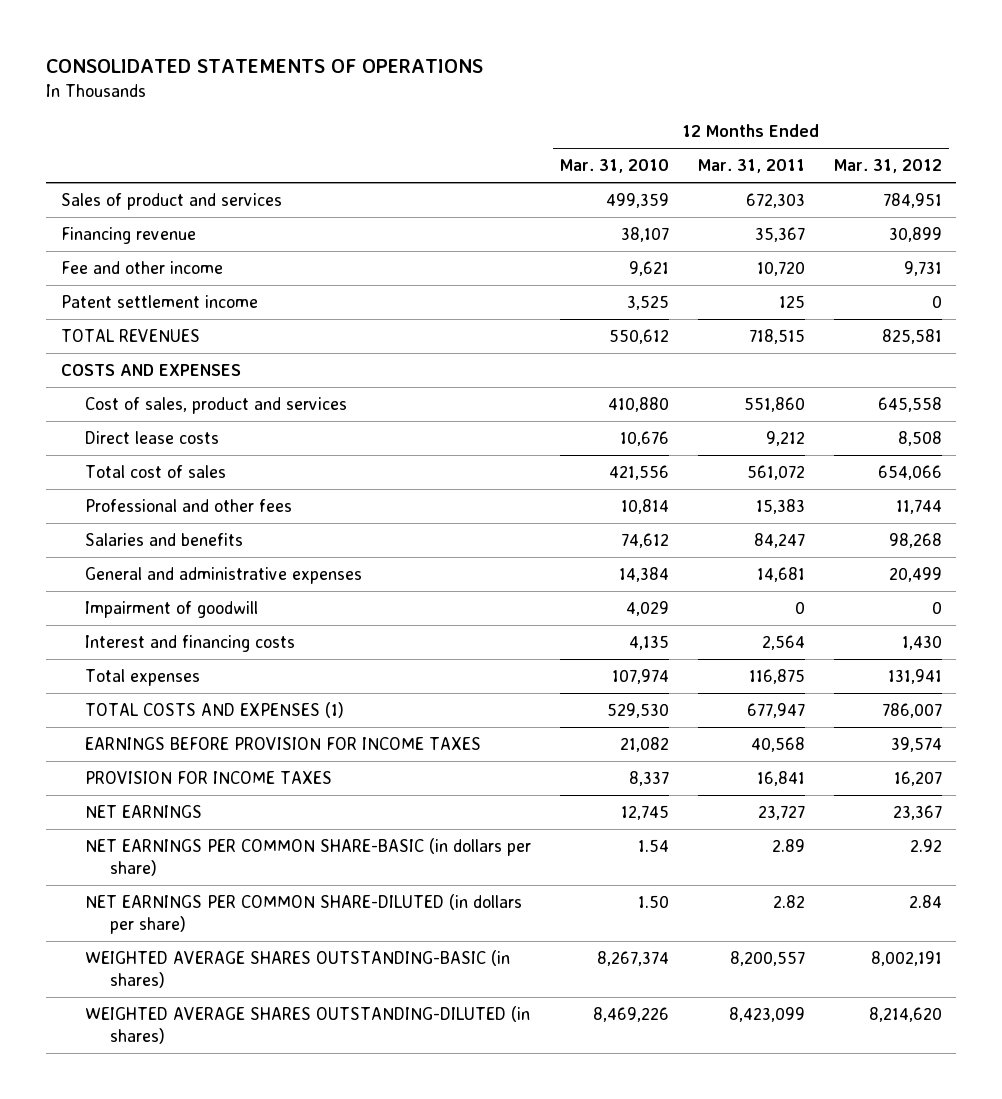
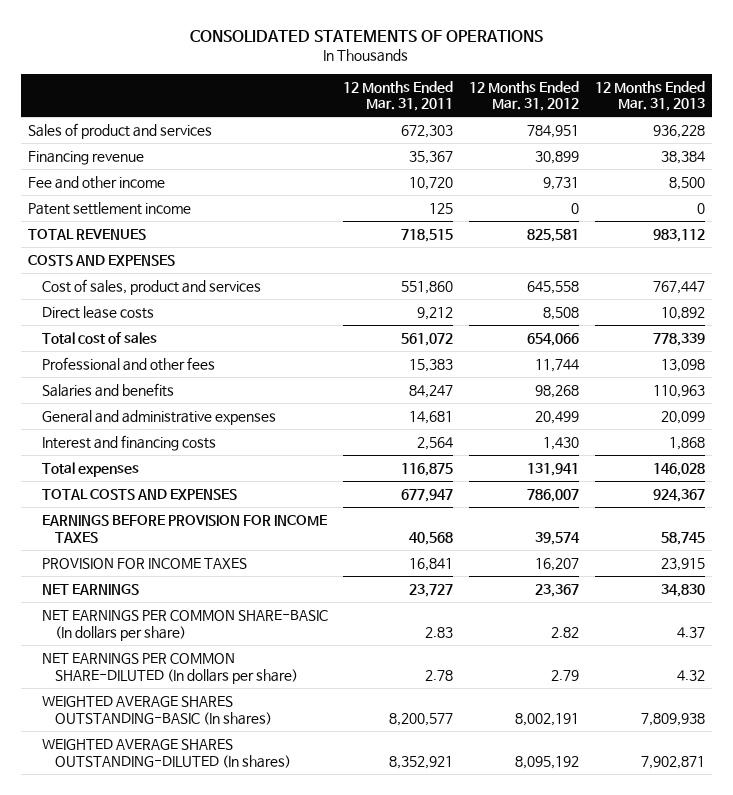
- | 12 Months Ended Mar. 31, 2010 | 12 Months Ended Mar. 31, 2011 | 12 Months Ended Mar. 31, 2012
+ | 12 Months Ended Mar. 31, 2011 | 12 Months Ended Mar. 31, 2012 | 12 Months Ended Mar. 31, 2013
- Impairment of goodwill | 4,029 | 0 | 0
- TOTAL COSTS AND EXPENSES (1) | 529,530 | 677,947 | 786,007
+ TOTAL COSTS AND EXPENSES | 677,947 | 786,007 | 924,367
- NET EARNINGS PER COMMON SHARE-BASIC (in dollars per share) | 1.54 | 2.89 | 2.92
- NET EARNINGS PER COMMON SHARE-DILUTED (in dollars per share) | 1.50 | 2.82 | 2.84
- WEIGHTED AVERAGE SHARES OUTSTANDING-BASIC (in shares) | 8,267,374 | 8,200,557 | 8,002,191
- WEIGHTED AVERAGE SHARES OUTSTANDING-DILUTED (in shares) | 8,469,226 | 8,423,099 | 8,214,620
+ NET EARNINGS PER COMMON SHARE-BASIC (In dollars per share) | 2.83 | 2.82 | 4.37
+ NET EARNINGS PER COMMON SHARE-DILUTED (In dollars per share) | 2.78 | 2.79 | 4.32
+ WEIGHTED AVERAGE SHARES OUTSTANDING-BASIC (In shares) | 8,200,577 | 8,002,191 | 7,809,938
+ WEIGHTED AVERAGE SHARES OUTSTANDING-DILUTED (In shares) | 8,352,921 | 8,095,192 | 7,902,871

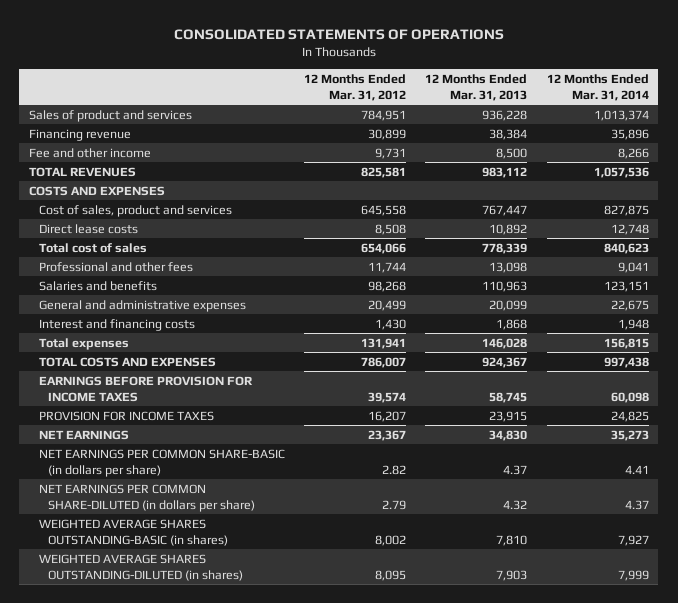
- | 12 Months Ended Mar. 31, 2011 | 12 Months Ended Mar. 31, 2012 | 12 Months Ended Mar. 31, 2013
+ | 12 Months Ended Mar. 31, 2012 | 12 Months Ended Mar. 31, 2013 | 12 Months Ended Mar. 31, 2014
- Patent settlement income | 125 | 0 | 0
- NET EARNINGS PER COMMON SHARE-BASIC (In dollars per share) | 2.83 | 2.82 | 4.37
- NET EARNINGS PER COMMON SHARE-DILUTED (In dollars per share) | 2.78 | 2.79 | 4.32
- WEIGHTED AVERAGE SHARES OUTSTANDING-BASIC (In shares) | 8,200,577 | 8,002,191 | 7,809,938
- WEIGHTED AVERAGE SHARES OUTSTANDING-DILUTED (In shares) | 8,352,921 | 8,095,192 | 7,902,871
+ NET EARNINGS PER COMMON SHARE-BASIC (in dollars per share) | 2.82 | 4.37 | 4.41
+ NET EARNINGS PER COMMON SHARE-DILUTED (in dollars per share) | 2.79 | 4.32 | 4.37
+ WEIGHTED AVERAGE SHARES OUTSTANDING-BASIC (in shares) | 8,002 | 7,810 | 7,927
+ WEIGHTED AVERAGE SHARES OUTSTANDING-DILUTED (in shares) | 8,095 | 7,903 | 7,999

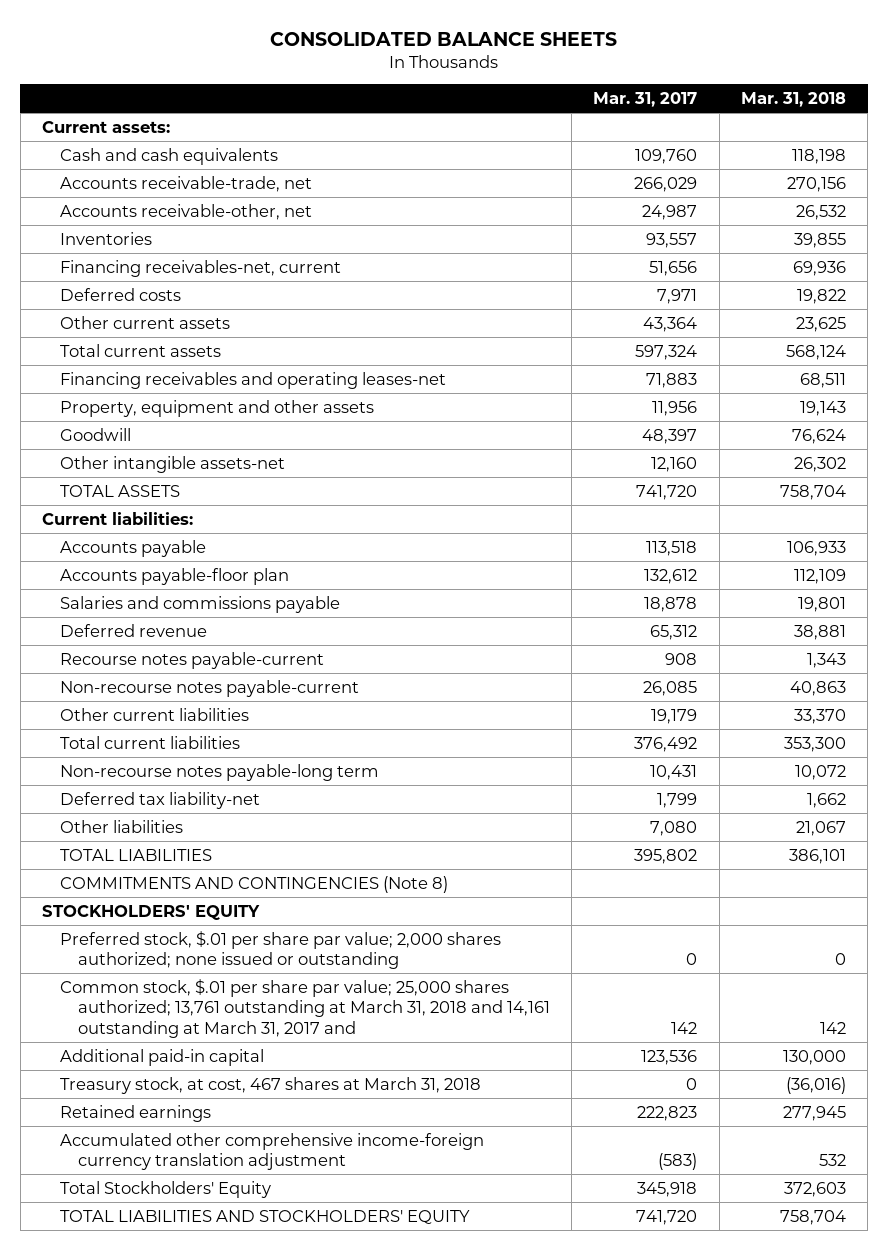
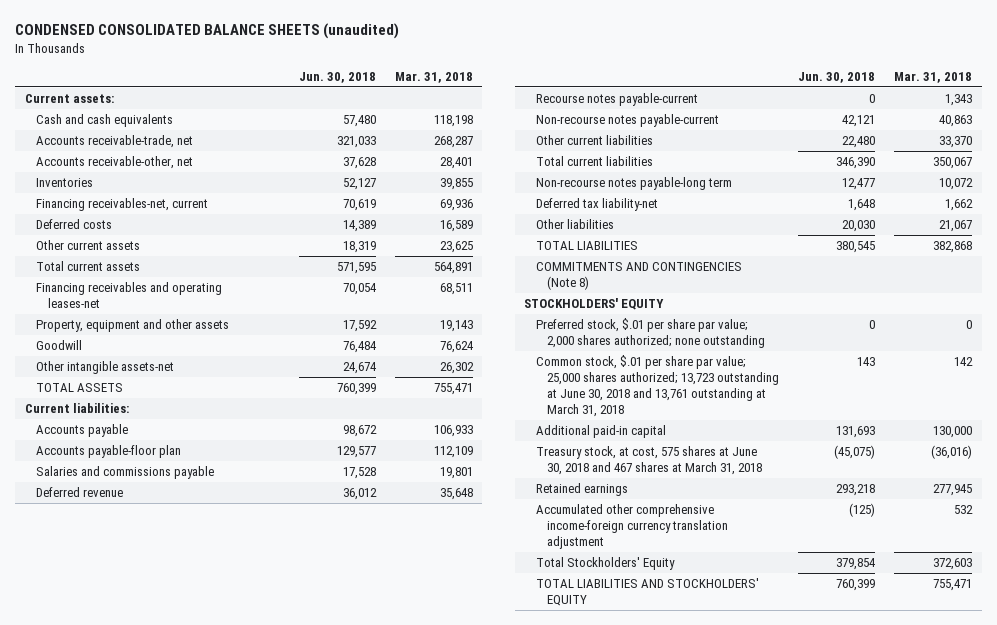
- CONSOLIDATED BALANCE SHEETS
+ CONDENSED CONSOLIDATED BALANCE SHEETS (unaudited)
- | Mar. 31, 2017 | Mar. 31, 2018
+ | Jun. 30, 2018 | Mar. 31, 2018
- Accounts receivable-trade, net | 266,029 | 270,156
- Accounts receivable-other, net | 24,987 | 26,532
+ Accounts receivable-trade, net | 321,033 | 268,287
+ Accounts receivable-other, net | 37,628 | 28,401
- Deferred costs | 7,971 | 19,822
+ Deferred costs | 14,389 | 16,589
- Total current assets | 597,324 | 568,124
+ Total current assets | 571,595 | 564,891
- TOTAL ASSETS | 741,720 | 758,704
+ TOTAL ASSETS | 760,399 | 755,471
- Deferred revenue | 65,312 | 38,881
+ Deferred revenue | 36,012 | 35,648
- Total current liabilities | 376,492 | 353,300
+ Total current liabilities | 346,390 | 350,067
- TOTAL LIABILITIES | 395,802 | 386,101
+ TOTAL LIABILITIES | 380,545 | 382,868
- Preferred stock, $.01 per share par value; 2,000 shares authorized; none issued or outstanding | 0 | 0
- Common stock, $.01 per share par value; 25,000 shares authorized; 13,761 outstanding at March 31, 2018 and 14,161 outstanding at March 31, 2017 and | 142 | 142
+ Preferred stock, $.01 per share par value; 2,000 shares authorized; none outstanding | 0 | 0
+ Common stock, $.01 per share par value; 25,000 shares authorized; 13,723 outstanding at June 30, 2018 and 13,761 outstanding at March 31, 2018 | 143 | 142
- Treasury stock, at cost, 467 shares at March 31, 2018 | 0 | (36,016)
+ Treasury stock, at cost, 575 shares at June 30, 2018 and 467 shares at March 31, 2018 | (45,075) | (36,016)
- TOTAL LIABILITIES AND STOCKHOLDERS' EQUITY | 741,720 | 758,704
+ TOTAL LIABILITIES AND STOCKHOLDERS' EQUITY | 760,399 | 755,471

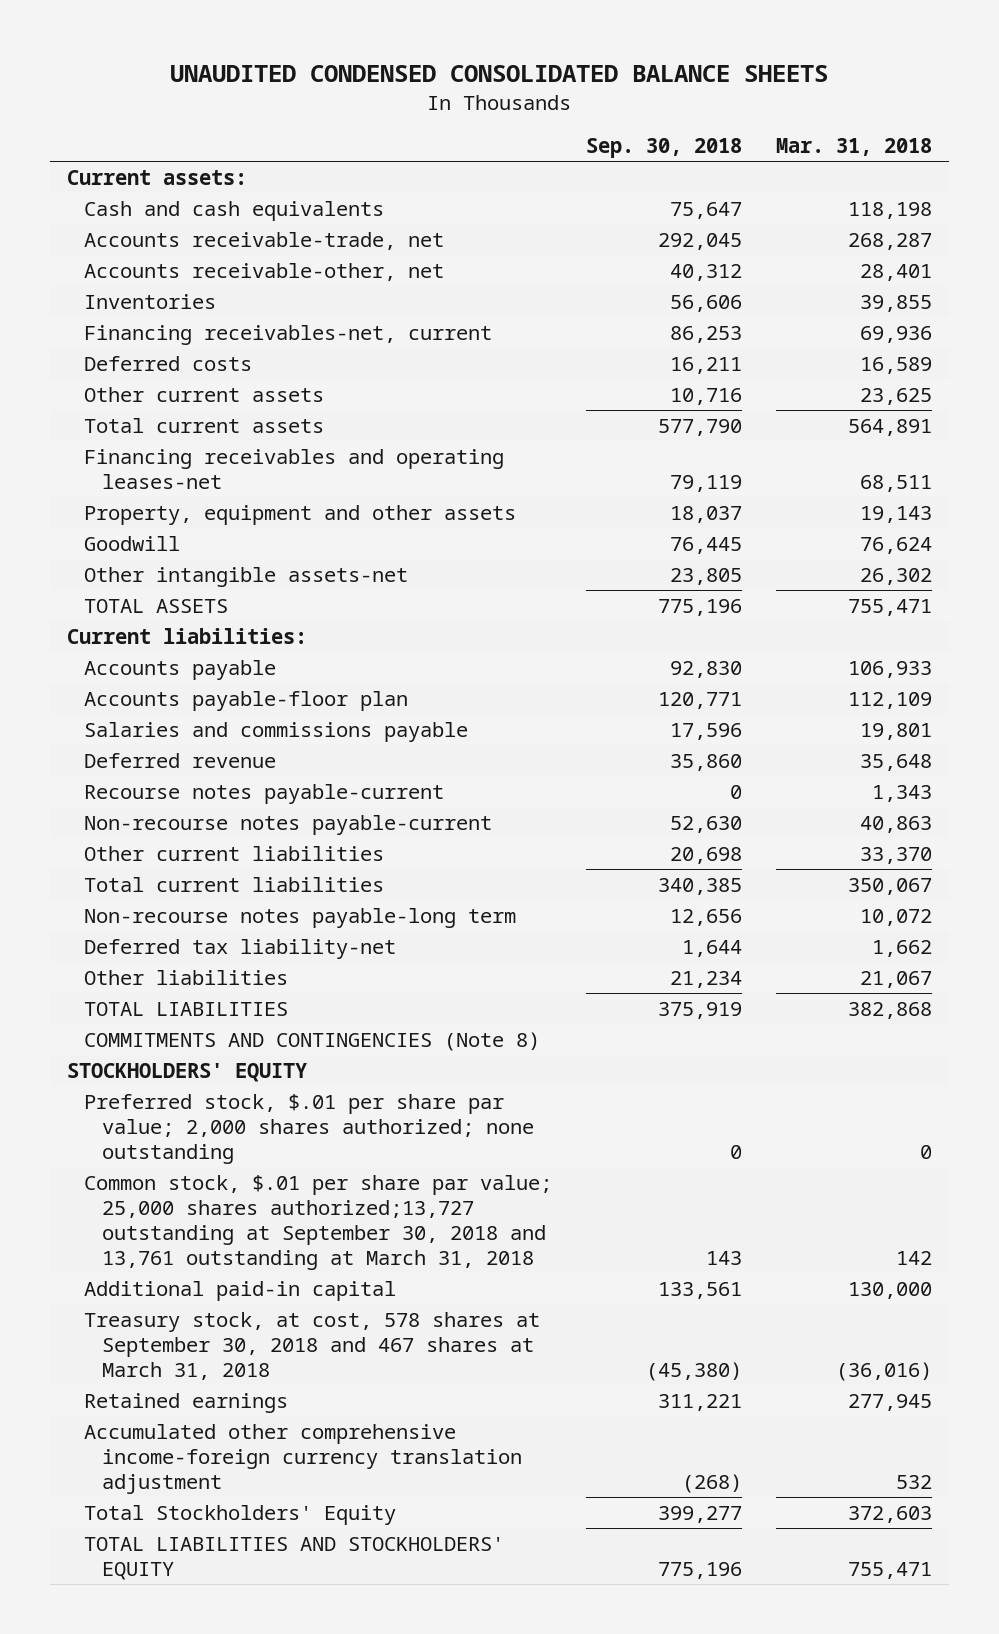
- CONDENSED CONSOLIDATED BALANCE SHEETS (unaudited)
+ UNAUDITED CONDENSED CONSOLIDATED BALANCE SHEETS
- | Jun. 30, 2018 | Mar. 31, 2018
+ | Sep. 30, 2018 | Mar. 31, 2018
- Common stock, $.01 per share par value; 25,000 shares authorized; 13,723 outstanding at June 30, 2018 and 13,761 outstanding at March 31, 2018 | 143 | 142
+ Common stock, $.01 per share par value; 25,000 shares authorized;13,727 outstanding at September 30, 2018 and 13,761 outstanding at March 31, 2018 | 143 | 142
- Treasury stock, at cost, 575 shares at June 30, 2018 and 467 shares at March 31, 2018 | (45,075) | (36,016)
+ Treasury stock, at cost, 578 shares at September 30, 2018 and 467 shares at March 31, 2018 | (45,380) | (36,016)

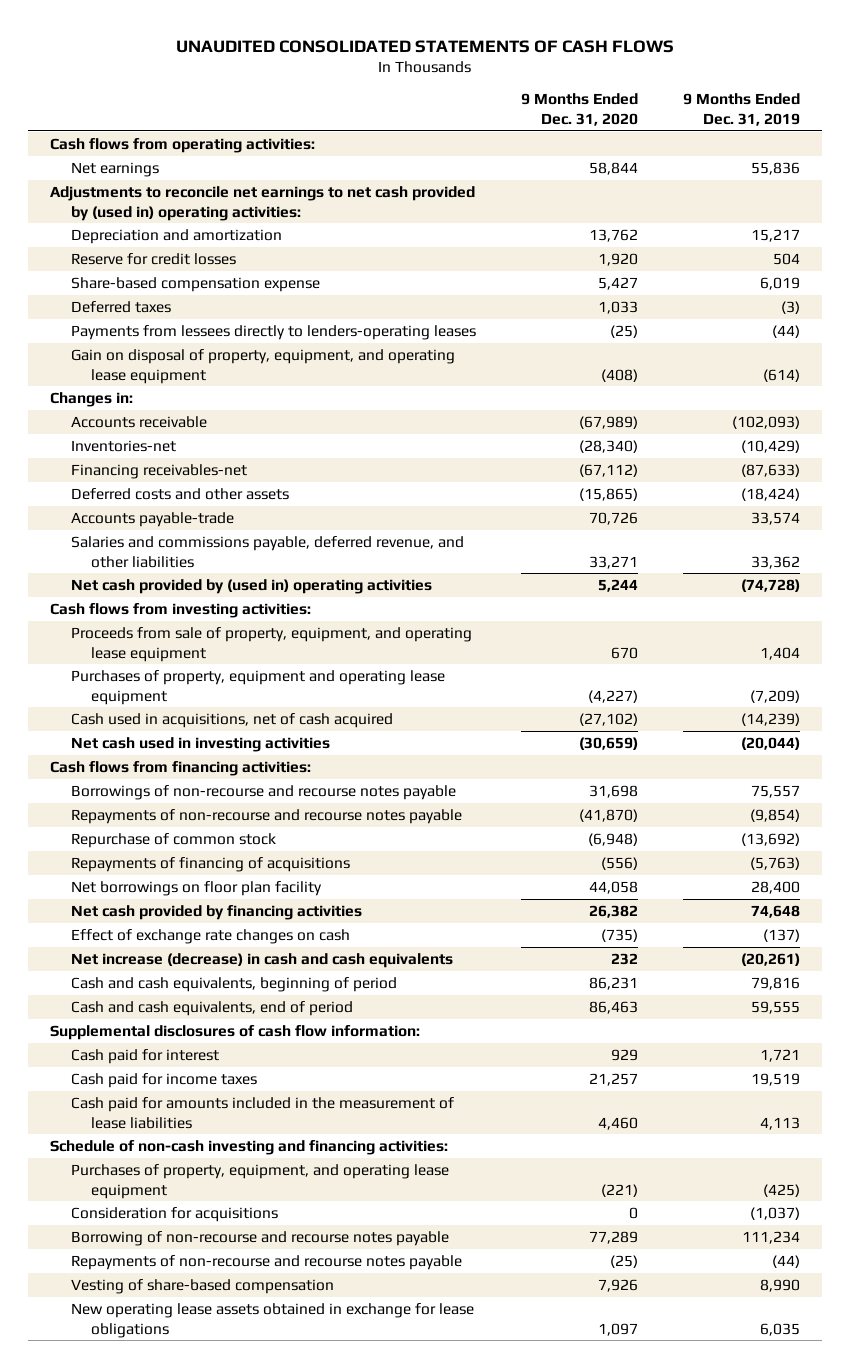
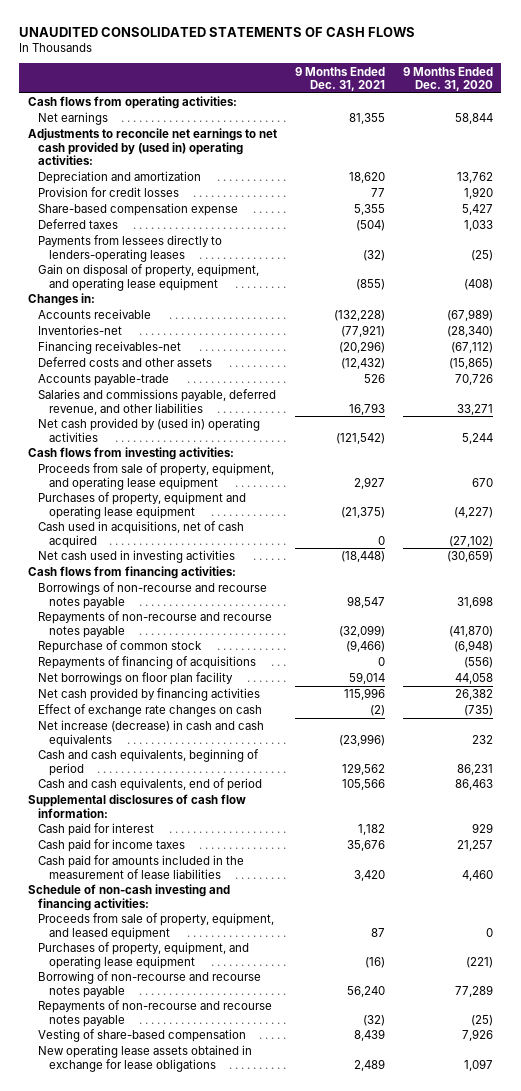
- | 9 Months Ended Dec. 31, 2020 | 9 Months Ended Dec. 31, 2019
+ | 9 Months Ended Dec. 31, 2021 | 9 Months Ended Dec. 31, 2020
- Reserve for credit losses | 1,920 | 504
+ Provision for credit losses | 77 | 1,920
+ Proceeds from sale of property, equipment, and leased equipment | 87 | 0
- Consideration for acquisitions | 0 | (1,037)

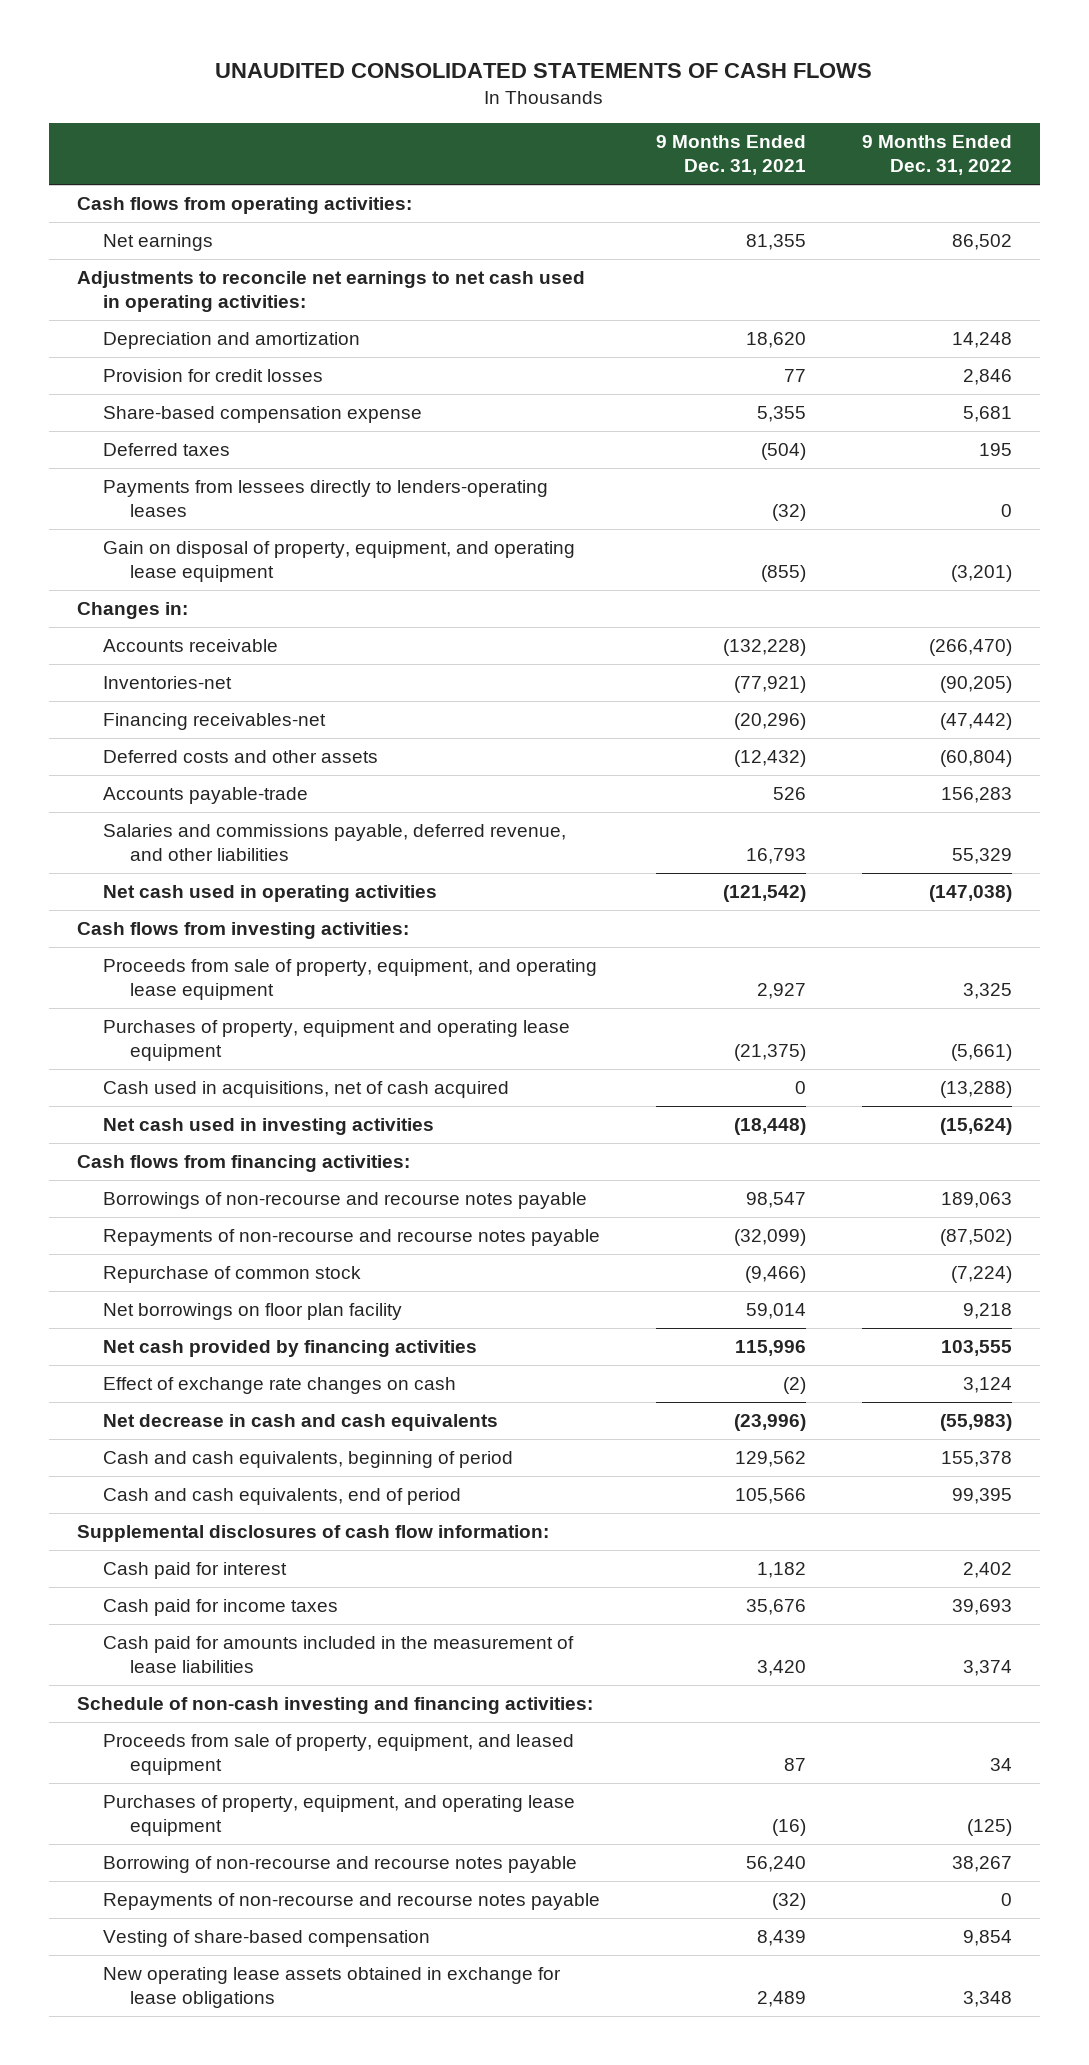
- | 9 Months Ended Dec. 31, 2021 | 9 Months Ended Dec. 31, 2020
+ | 9 Months Ended Dec. 31, 2021 | 9 Months Ended Dec. 31, 2022
- Adjustments to reconcile net earnings to net cash provided by (used in) operating activities:
+ Adjustments to reconcile net earnings to net cash used in operating activities:
- Net cash provided by (used in) operating activities | (121,542) | 5,244
+ Net cash used in operating activities | (121,542) | (147,038)
- Repayments of financing of acquisitions | 0 | (556)
- Net increase (decrease) in cash and cash equivalents | (23,996) | 232
+ Net decrease in cash and cash equivalents | (23,996) | (55,983)

